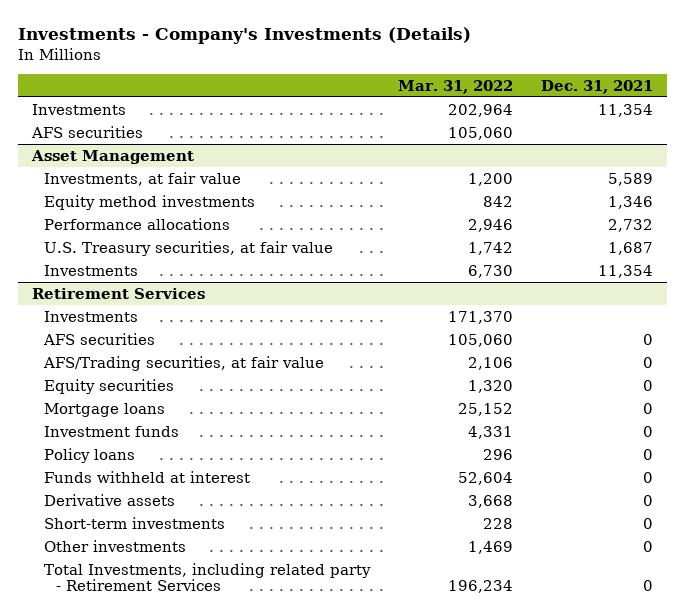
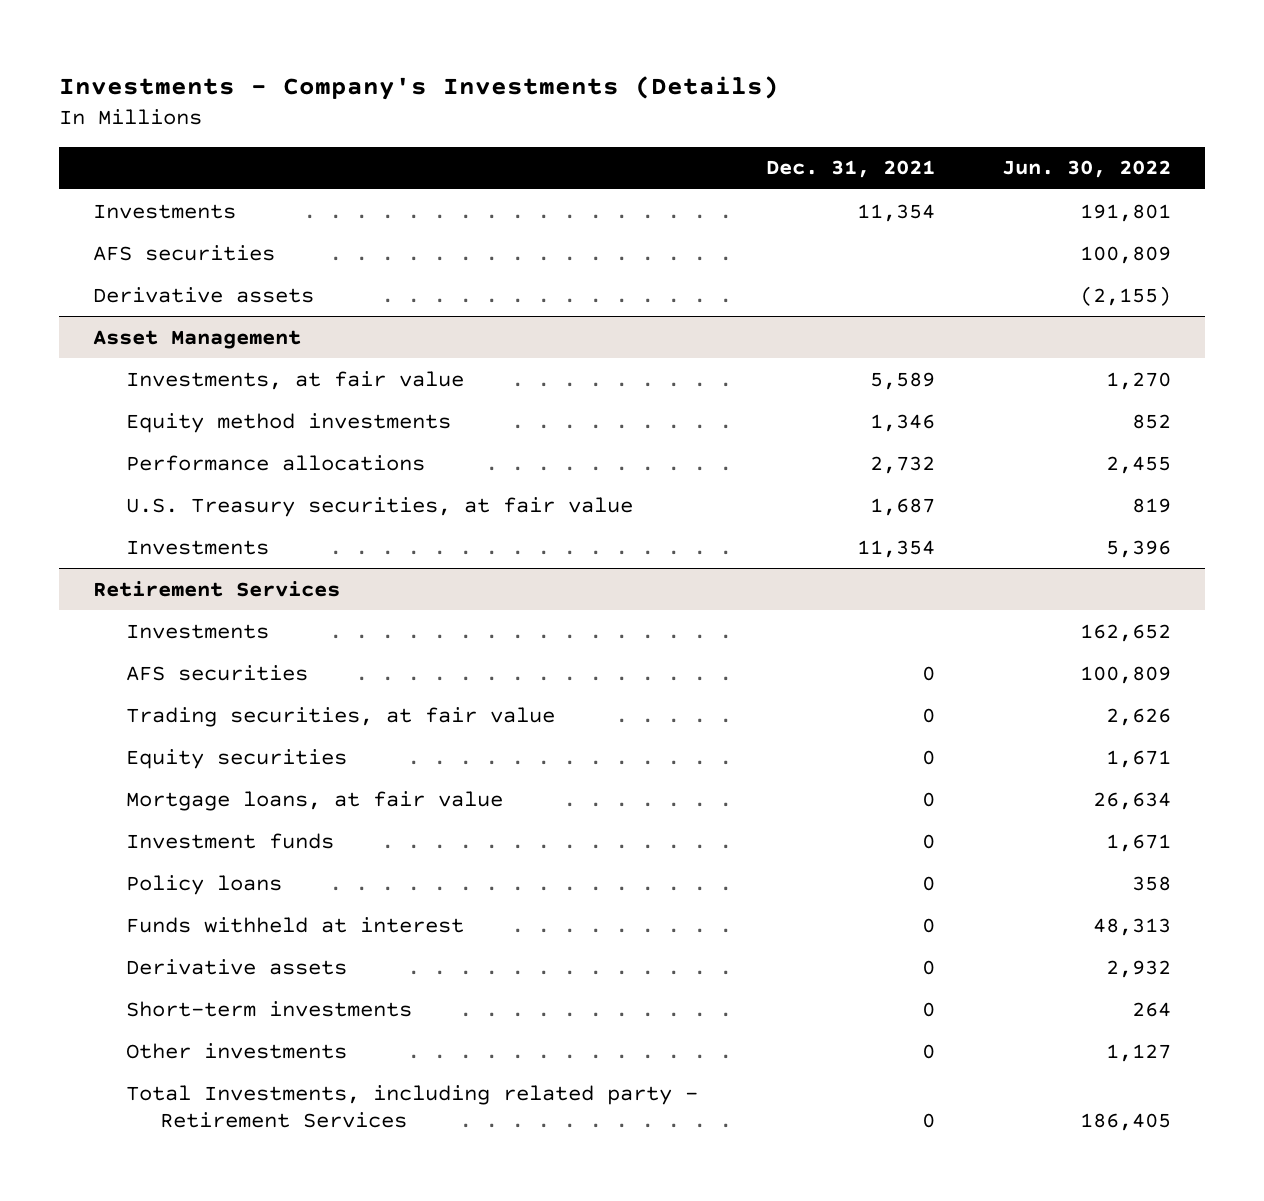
- | Mar. 31, 2022 | Dec. 31, 2021
+ | Dec. 31, 2021 | Jun. 30, 2022
+ Derivative assets | | (2,155)
@ Retirement Services
- AFS/Trading securities, at fair value | 2,106 | 0
+ Trading securities, at fair value | 0 | 2,626
- Mortgage loans | 25,152 | 0
+ Mortgage loans, at fair value | 0 | 26,634

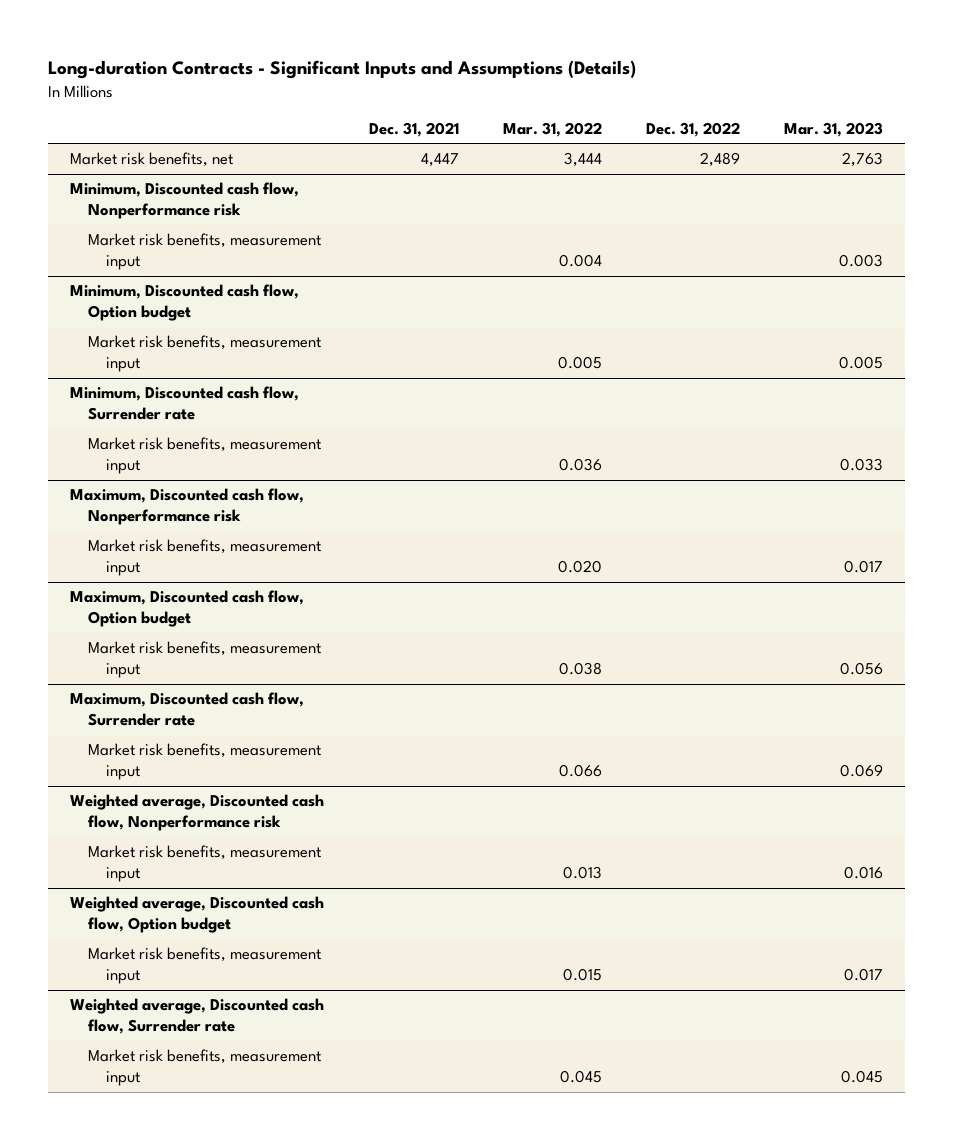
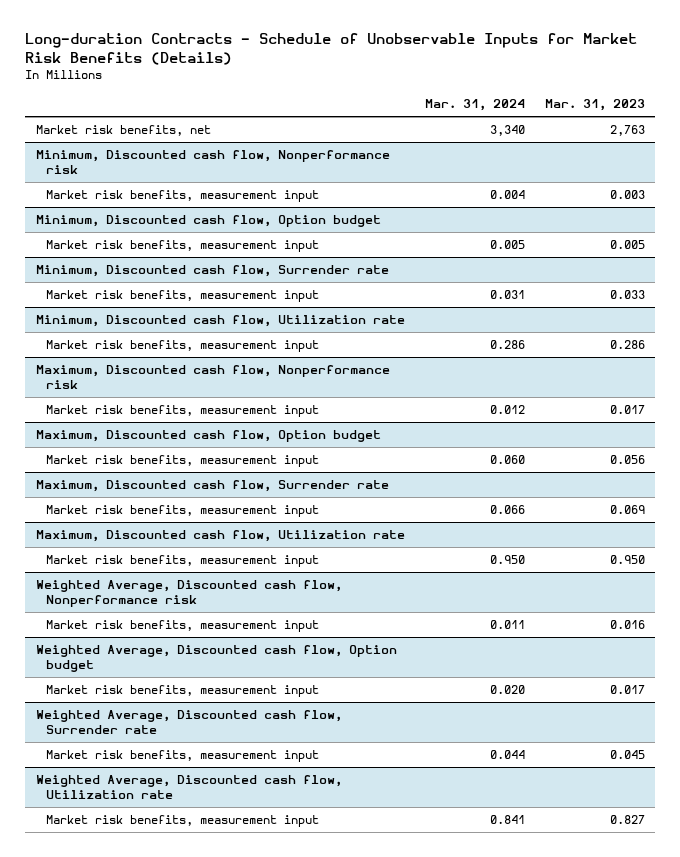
- Long-duration Contracts - Significant Inputs and Assumptions (Details)
+ Long-duration Contracts - Schedule of Unobservable Inputs for Market Risk Benefits (Details)
- | Dec. 31, 2021 | Mar. 31, 2022 | Dec. 31, 2022 | Mar. 31, 2023
+ | Mar. 31, 2024 | Mar. 31, 2023
+ Minimum, Discounted cash flow, Utilization rate
+ Market risk benefits, measurement input | 0.286 | 0.286
- Weighted average, Discounted cash flow, Nonperformance risk
+ Maximum, Discounted cash flow, Utilization rate
+ Market risk benefits, measurement input | 0.950 | 0.950
+ Weighted Average, Discounted cash flow, Nonperformance risk
- Weighted average, Discounted cash flow, Option budget
+ Weighted Average, Discounted cash flow, Option budget
- Weighted average, Discounted cash flow, Surrender rate
+ Weighted Average, Discounted cash flow, Surrender rate
+ Weighted Average, Discounted cash flow, Utilization rate
+ Market risk benefits, measurement input | 0.841 | 0.827

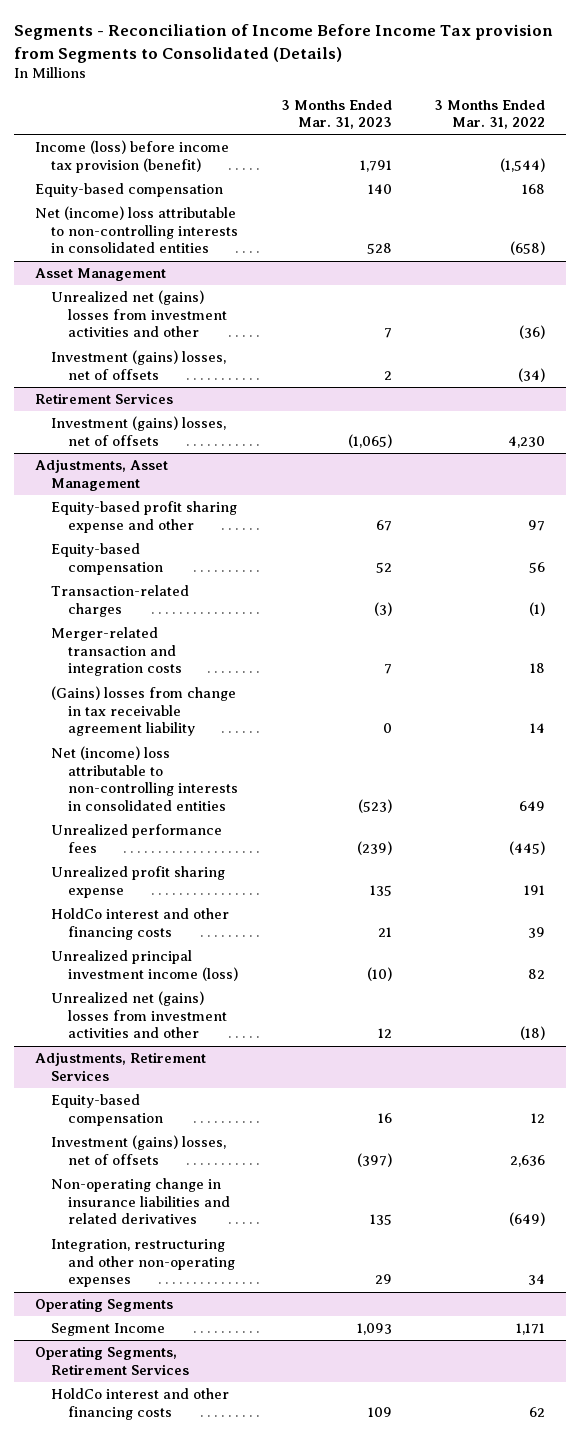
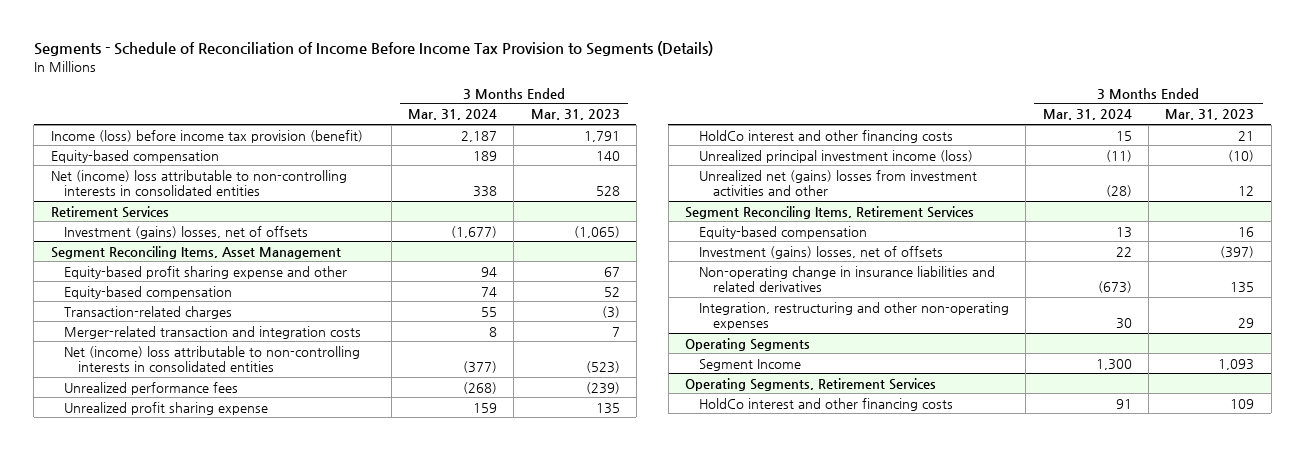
- Segments - Reconciliation of Income Before Income Tax provision from Segments to Consolidated (Details)
+ Segments - Schedule of Reconciliation of Income Before Income Tax Provision to Segments (Details)
- | 3 Months Ended Mar. 31, 2023 | 3 Months Ended Mar. 31, 2022
+ | 3 Months Ended Mar. 31, 2024 | 3 Months Ended Mar. 31, 2023
- Asset Management
- Unrealized net (gains) losses from investment activities and other | 7 | (36)
- Investment (gains) losses, net of offsets | 2 | (34)
- Adjustments, Asset Management
+ Segment Reconciling Items, Asset Management
- (Gains) losses from change in tax receivable agreement liability | 0 | 14
- Adjustments, Retirement Services
+ Segment Reconciling Items, Retirement Services

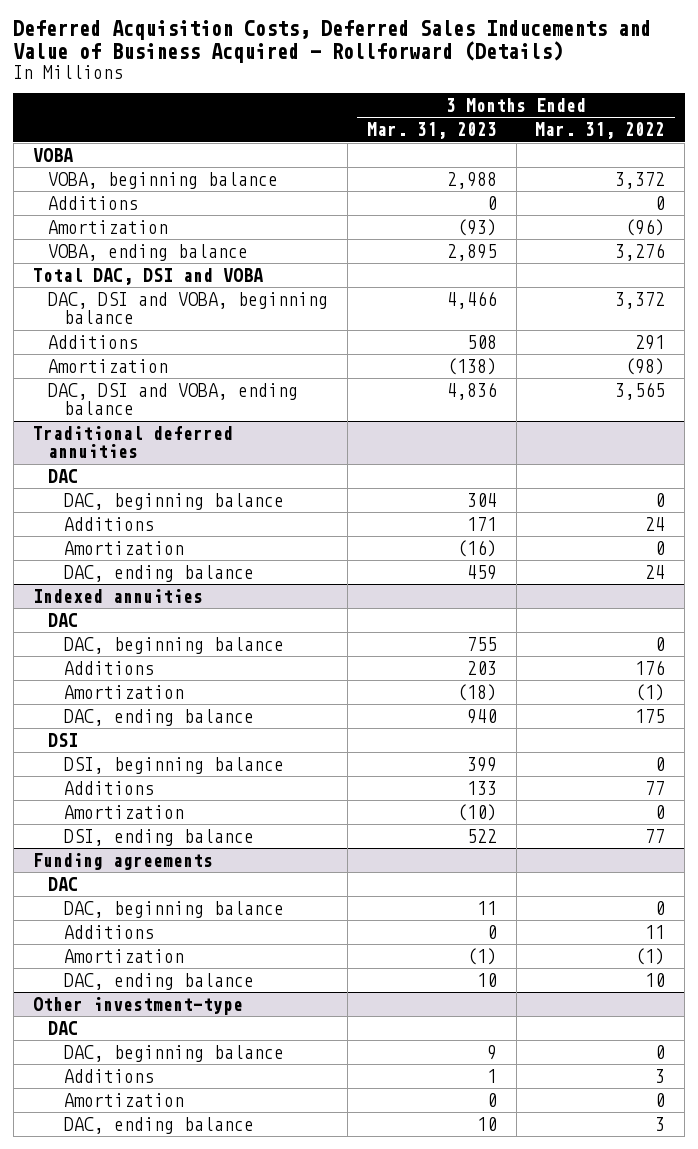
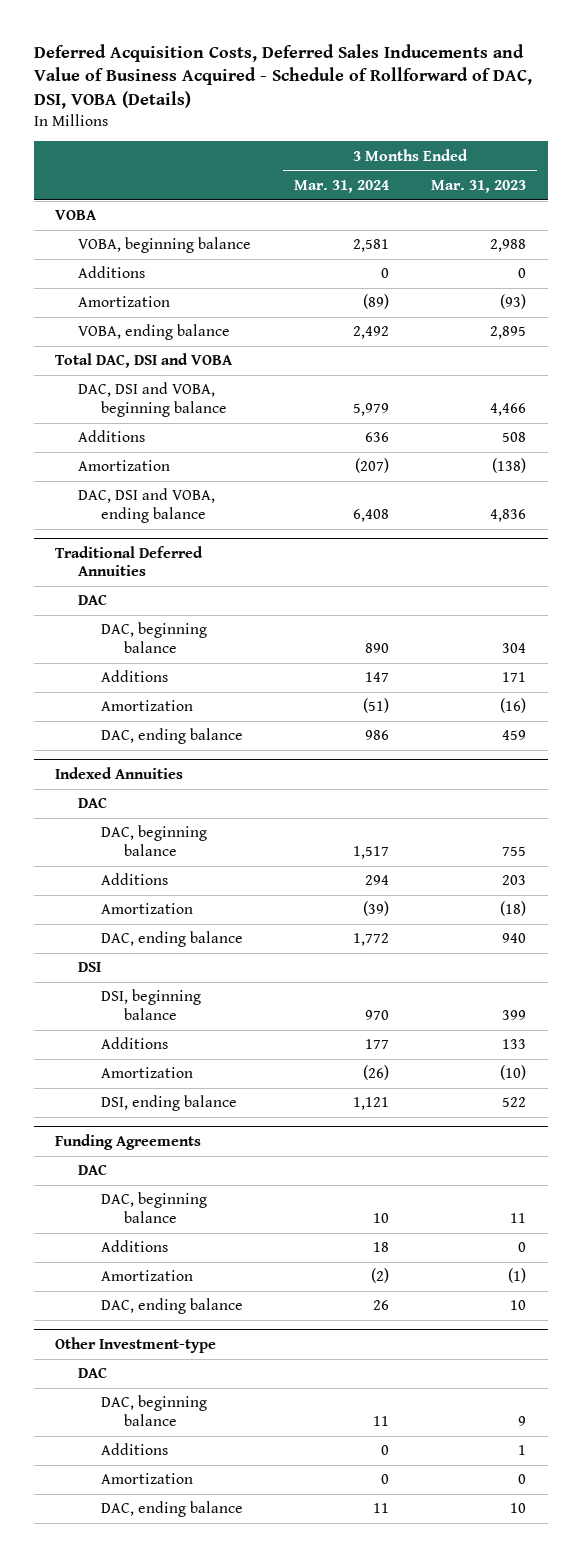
- Deferred Acquisition Costs, Deferred Sales Inducements and Value of Business Acquired - Rollforward (Details)
+ Deferred Acquisition Costs, Deferred Sales Inducements and Value of Business Acquired - Schedule of Rollforward of DAC, DSI, VOBA (Details)
- | 3 Months Ended Mar. 31, 2023 | 3 Months Ended Mar. 31, 2022
+ | 3 Months Ended Mar. 31, 2024 | 3 Months Ended Mar. 31, 2023
- Traditional deferred annuities
+ Traditional Deferred Annuities
- Indexed annuities
+ Indexed Annuities
- Funding agreements
+ Funding Agreements
- Other investment-type
+ Other Investment-type

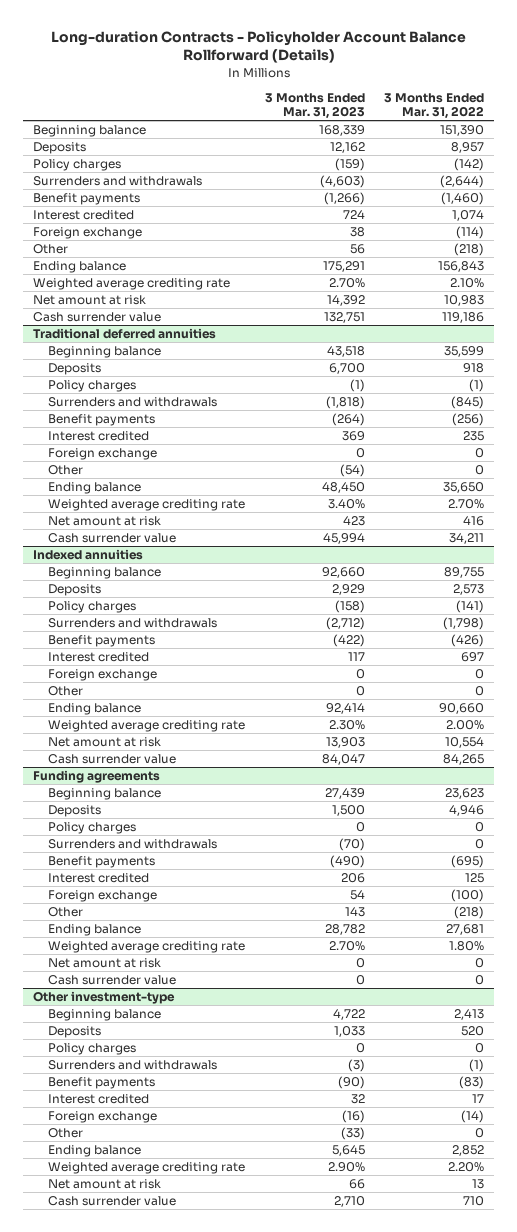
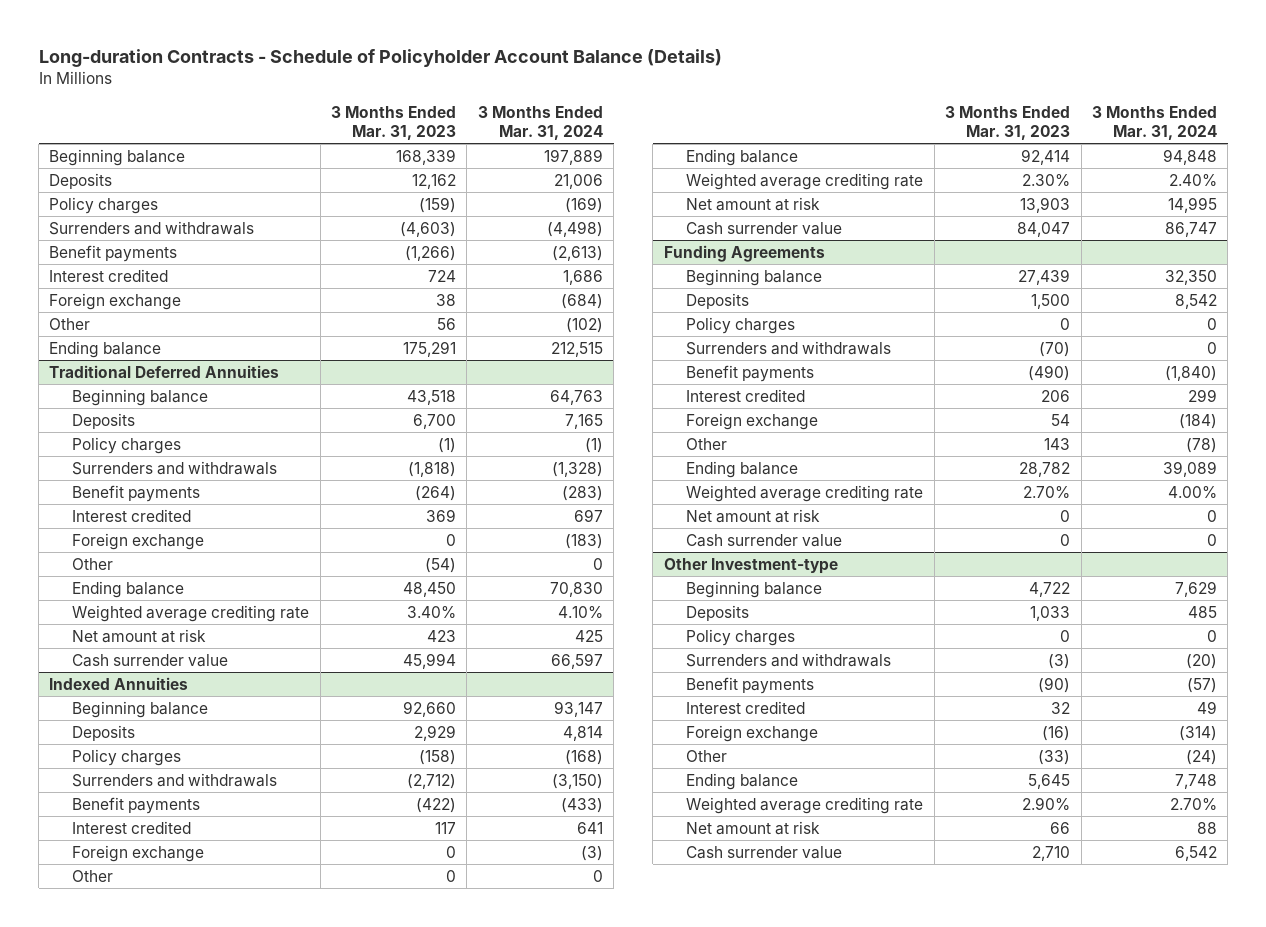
- Long-duration Contracts - Policyholder Account Balance Rollforward (Details)
+ Long-duration Contracts - Schedule of Policyholder Account Balance (Details)
- | 3 Months Ended Mar. 31, 2023 | 3 Months Ended Mar. 31, 2022
+ | 3 Months Ended Mar. 31, 2023 | 3 Months Ended Mar. 31, 2024
- Weighted average crediting rate | 2.70% | 2.10%
- Net amount at risk | 14,392 | 10,983
- Cash surrender value | 132,751 | 119,186
- Traditional deferred annuities
+ Traditional Deferred Annuities
- Indexed annuities
+ Indexed Annuities
- Funding agreements
+ Funding Agreements
- Other investment-type
+ Other Investment-type

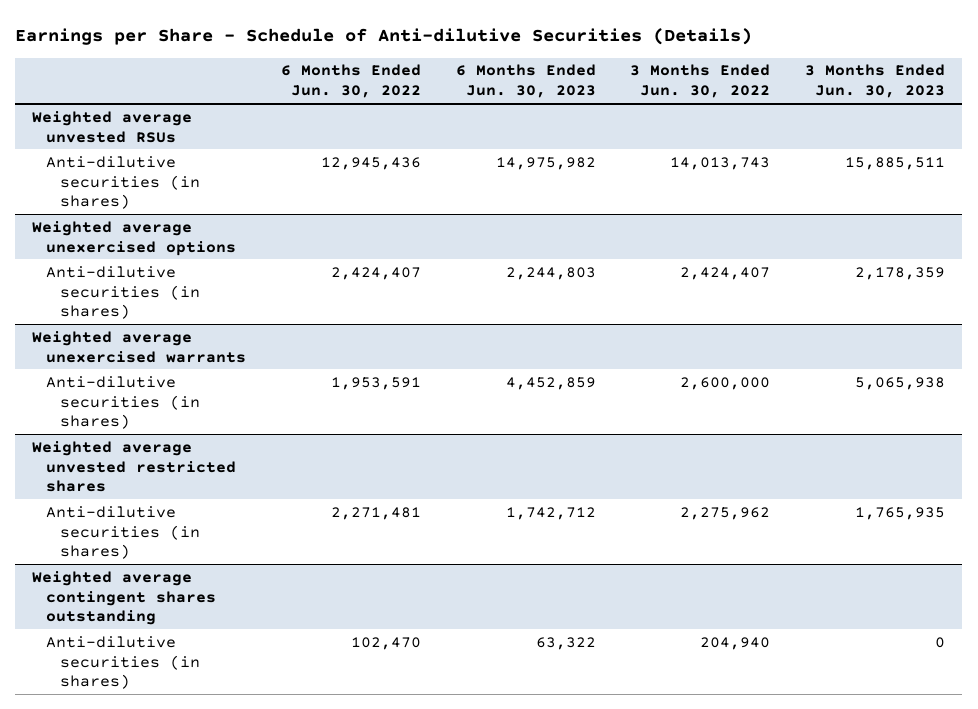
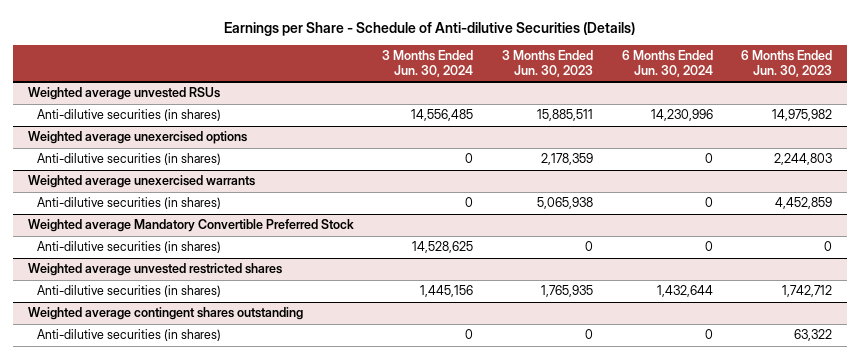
- | 6 Months Ended Jun. 30, 2022 | 6 Months Ended Jun. 30, 2023 | 3 Months Ended Jun. 30, 2022 | 3 Months Ended Jun. 30, 2023
+ | 3 Months Ended Jun. 30, 2024 | 3 Months Ended Jun. 30, 2023 | 6 Months Ended Jun. 30, 2024 | 6 Months Ended Jun. 30, 2023
+ Weighted average Mandatory Convertible Preferred Stock
+ Anti-dilutive securities (in shares) | 14,528,625 | 0 | 0 | 0

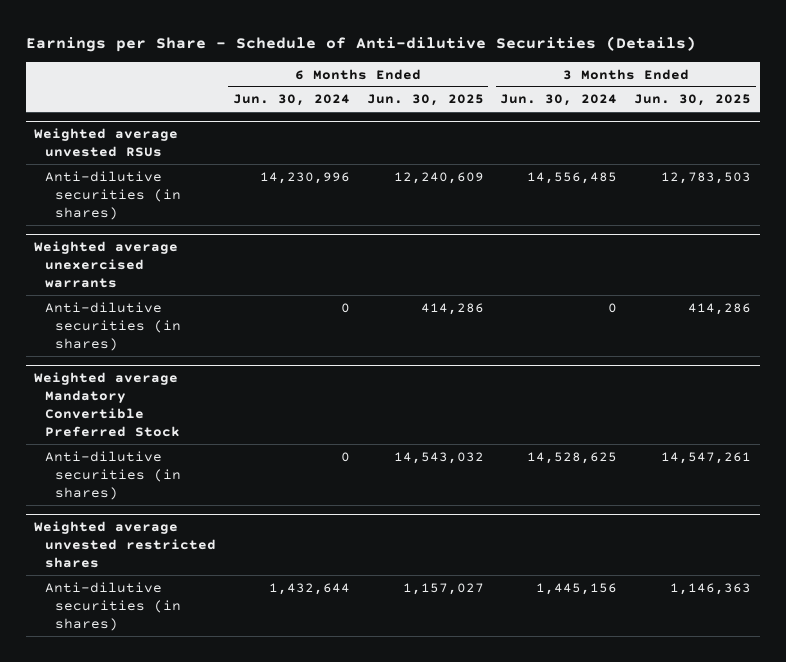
- | 3 Months Ended Jun. 30, 2024 | 3 Months Ended Jun. 30, 2023 | 6 Months Ended Jun. 30, 2024 | 6 Months Ended Jun. 30, 2023
+ | 6 Months Ended Jun. 30, 2024 | 6 Months Ended Jun. 30, 2025 | 3 Months Ended Jun. 30, 2024 | 3 Months Ended Jun. 30, 2025
- Weighted average unexercised options
- Anti-dilutive securities (in shares) | 0 | 2,178,359 | 0 | 2,244,803
- Weighted average contingent shares outstanding
- Anti-dilutive securities (in shares) | 0 | 0 | 0 | 63,322

